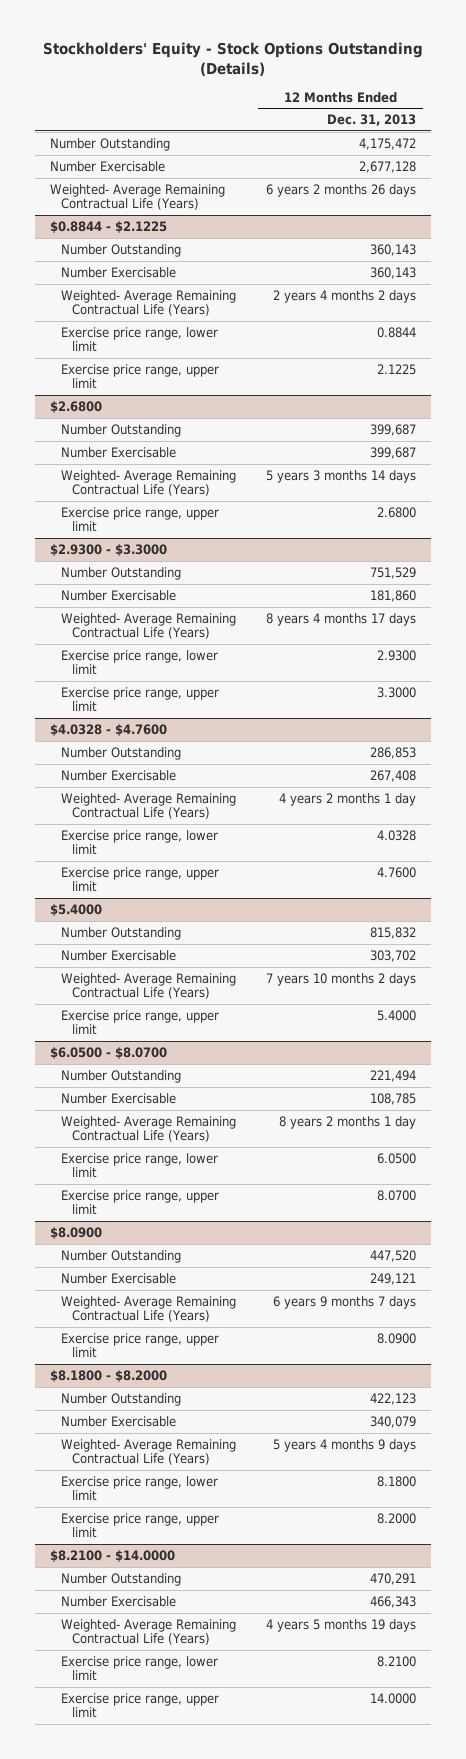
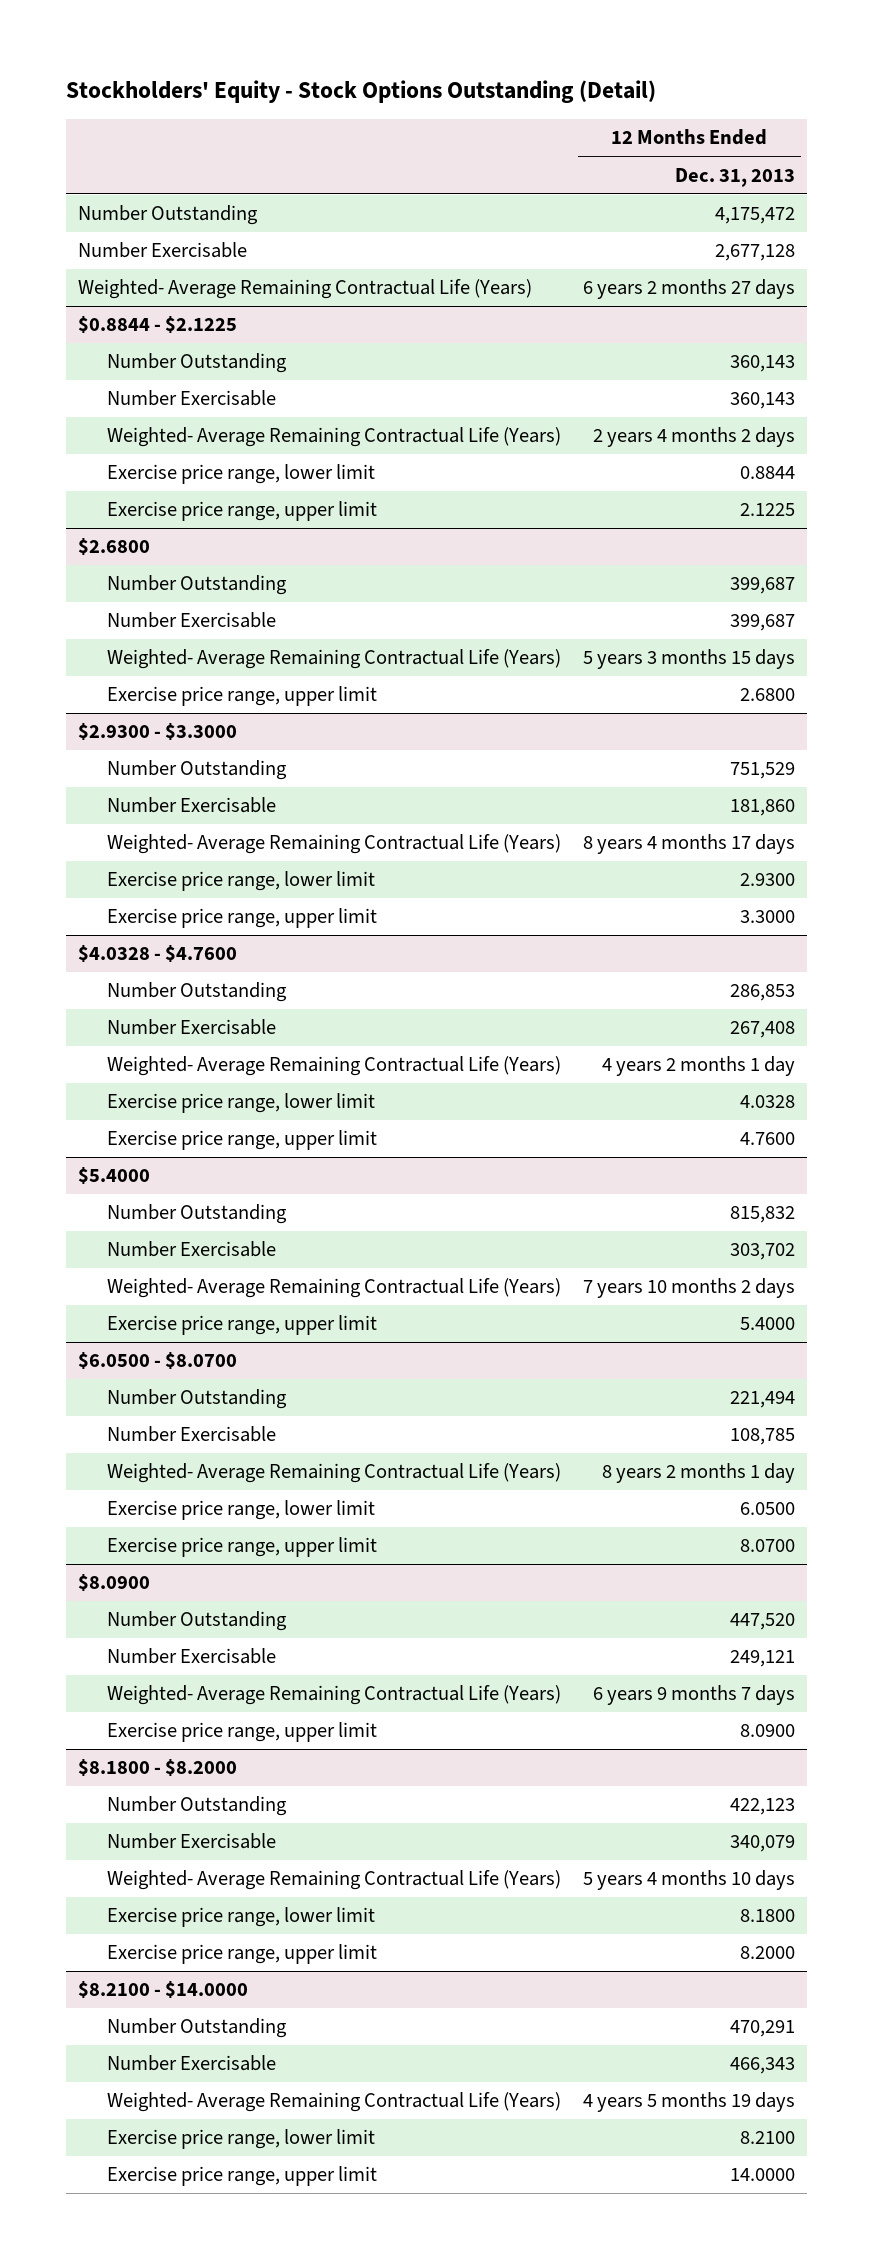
- Stockholders' Equity - Stock Options Outstanding (Details)
+ Stockholders' Equity - Stock Options Outstanding (Detail)
- Weighted- Average Remaining Contractual Life (Years) | 6 years 2 months 26 days
+ Weighted- Average Remaining Contractual Life (Years) | 6 years 2 months 27 days
@ $2.6800
- Weighted- Average Remaining Contractual Life (Years) | 5 years 3 months 14 days
+ Weighted- Average Remaining Contractual Life (Years) | 5 years 3 months 15 days
@ $8.1800 - $8.2000
- Weighted- Average Remaining Contractual Life (Years) | 5 years 4 months 9 days
+ Weighted- Average Remaining Contractual Life (Years) | 5 years 4 months 10 days

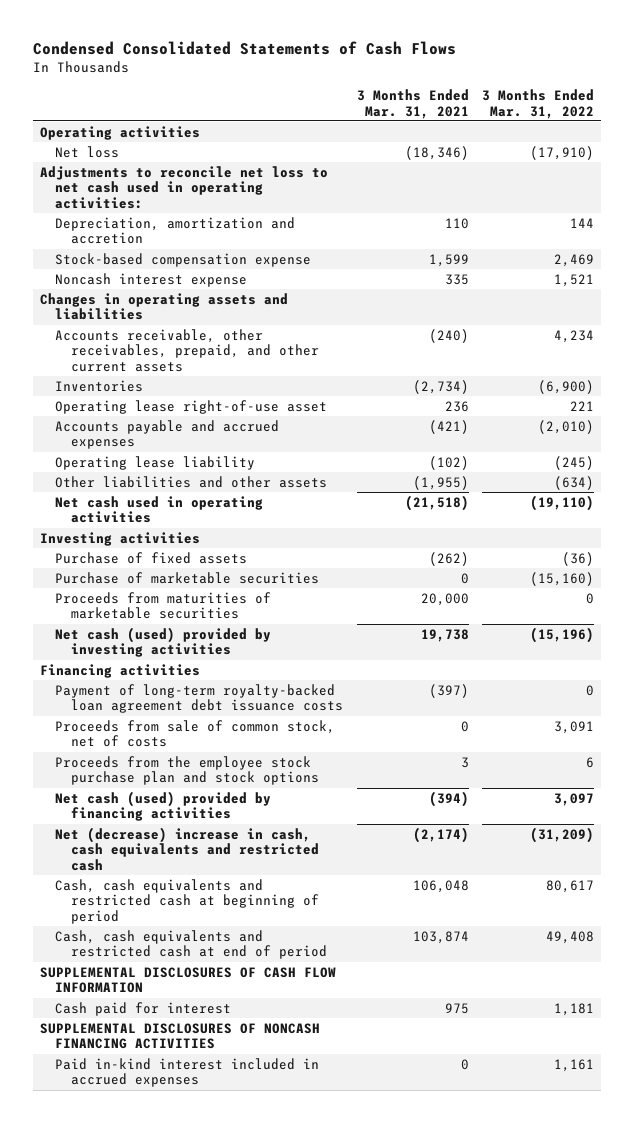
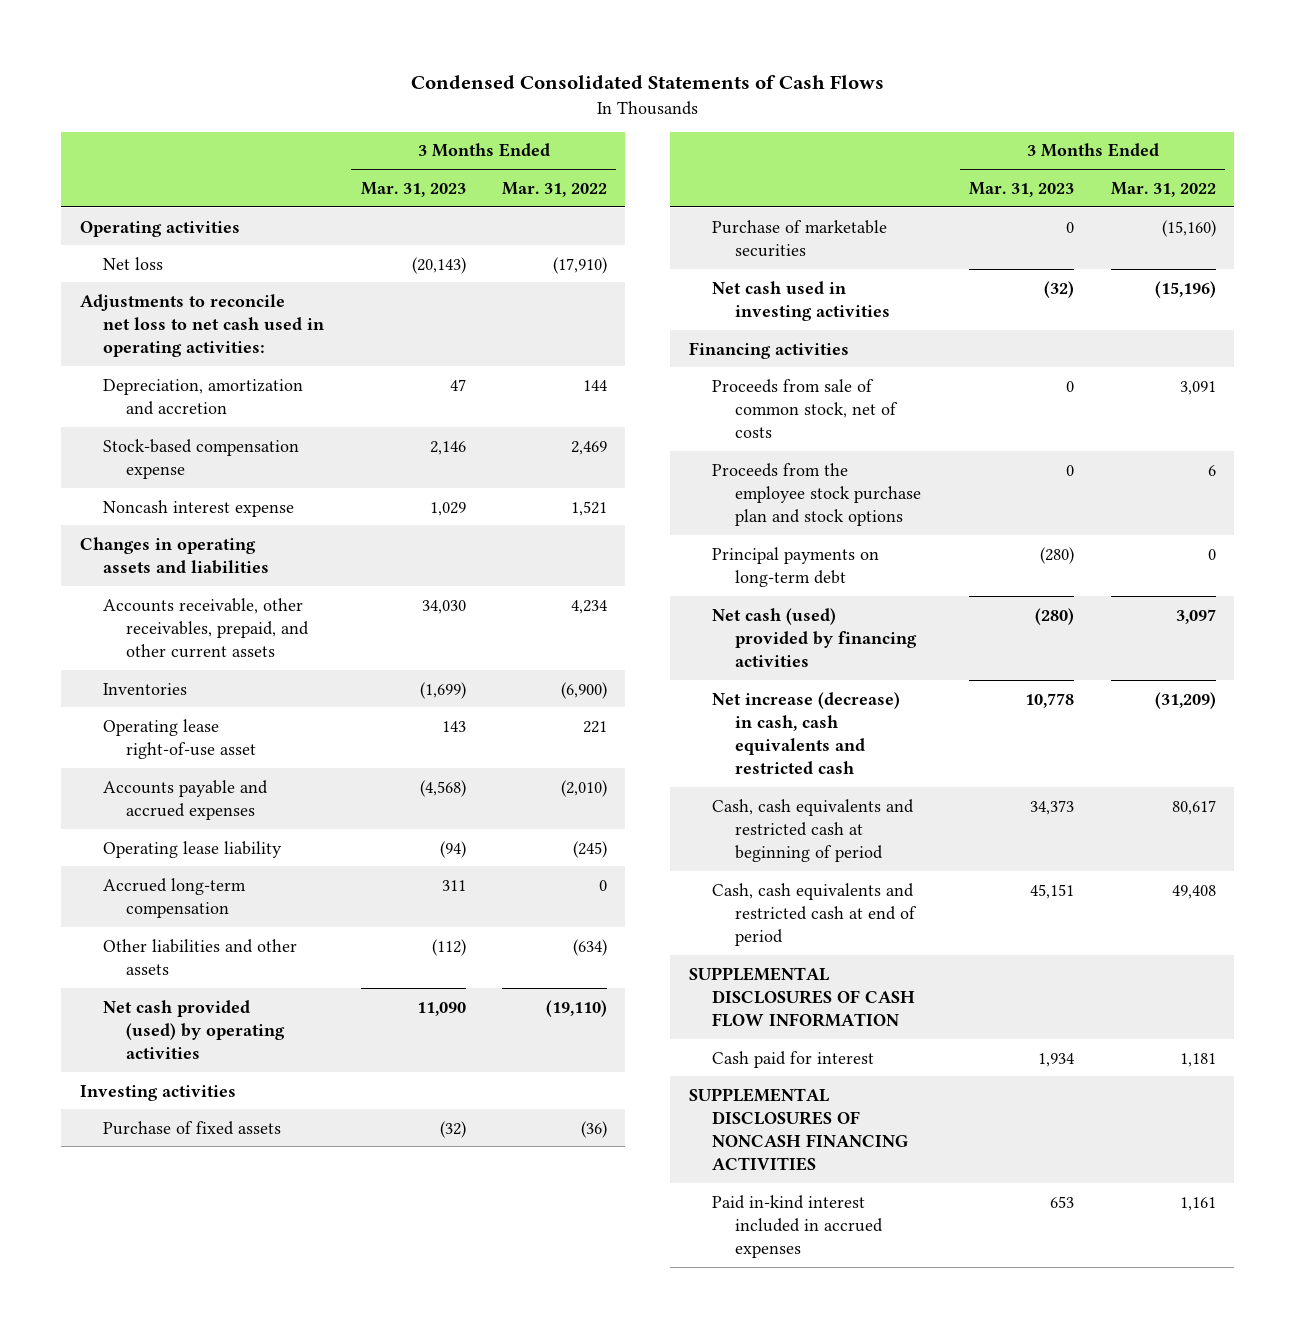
- | 3 Months Ended Mar. 31, 2021 | 3 Months Ended Mar. 31, 2022
+ | 3 Months Ended Mar. 31, 2023 | 3 Months Ended Mar. 31, 2022
+ Accrued long-term compensation | 311 | 0
- Net cash used in operating activities | (21,518) | (19,110)
+ Net cash provided (used) by operating activities | 11,090 | (19,110)
- Proceeds from maturities of marketable securities | 20,000 | 0
- Net cash (used) provided by investing activities | 19,738 | (15,196)
+ Net cash used in investing activities | (32) | (15,196)
- Payment of long-term royalty-backed loan agreement debt issuance costs | (397) | 0
+ Principal payments on long-term debt | (280) | 0
- Net (decrease) increase in cash, cash equivalents and restricted cash | (2,174) | (31,209)
+ Net increase (decrease) in cash, cash equivalents and restricted cash | 10,778 | (31,209)

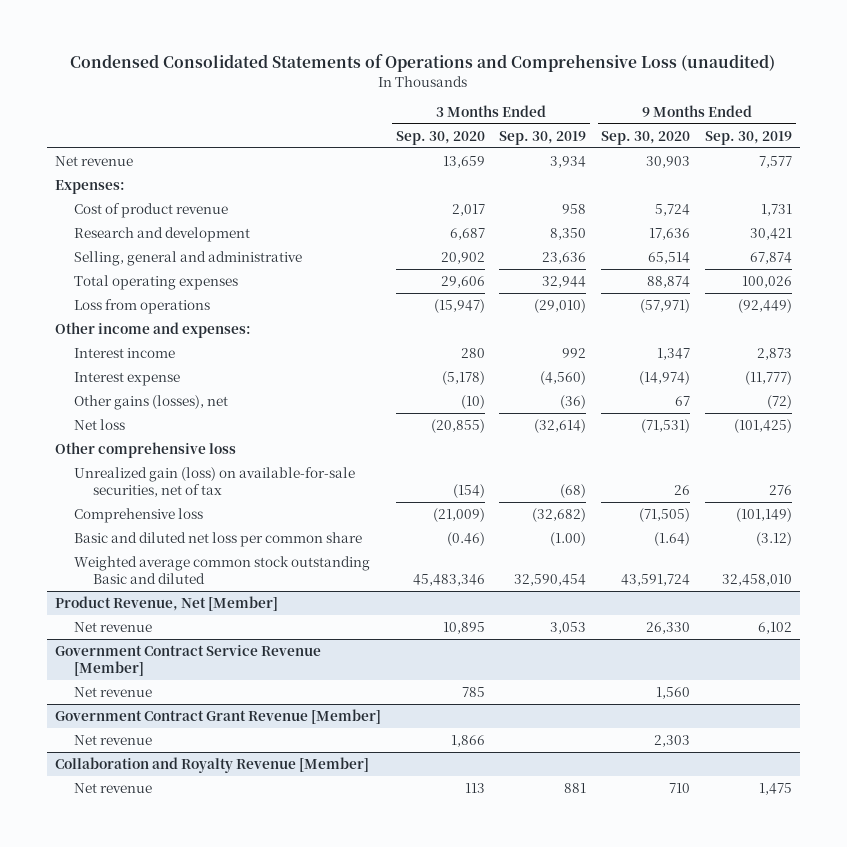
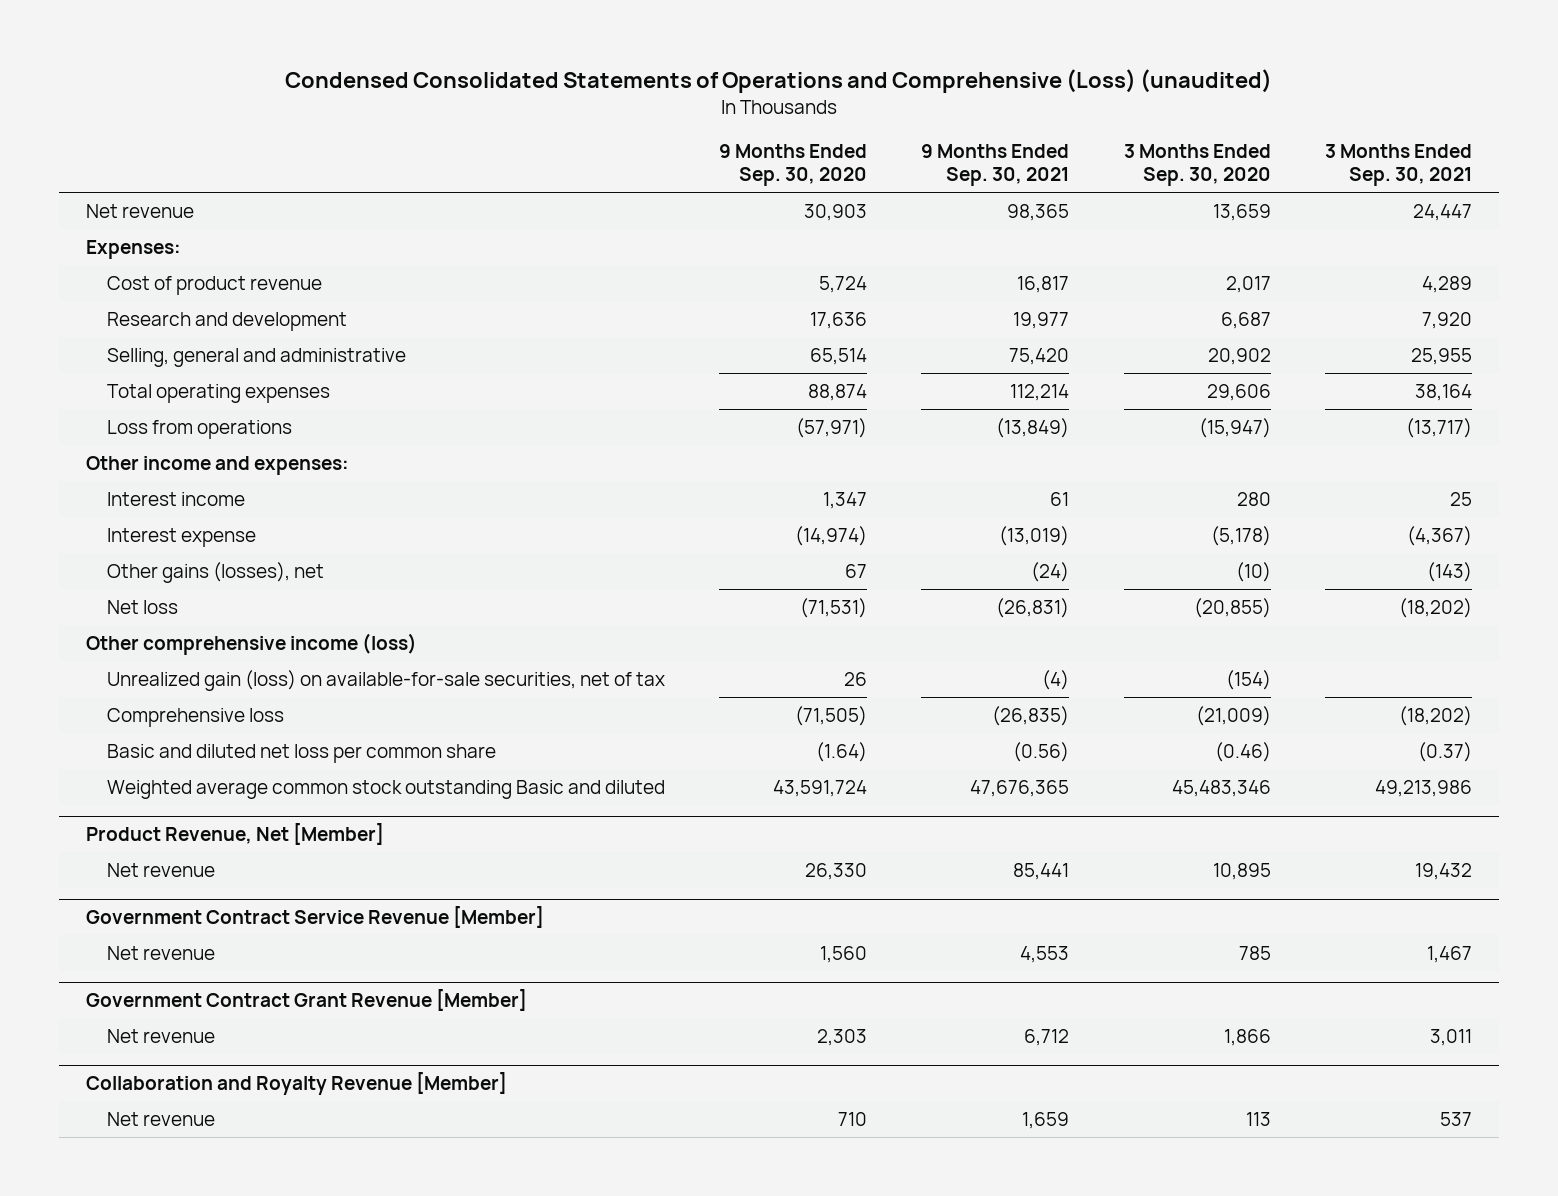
- Condensed Consolidated Statements of Operations and Comprehensive Loss (unaudited)
+ Condensed Consolidated Statements of Operations and Comprehensive (Loss) (unaudited)
- | 3 Months Ended Sep. 30, 2020 | 3 Months Ended Sep. 30, 2019 | 9 Months Ended Sep. 30, 2020 | 9 Months Ended Sep. 30, 2019
+ | 9 Months Ended Sep. 30, 2020 | 9 Months Ended Sep. 30, 2021 | 3 Months Ended Sep. 30, 2020 | 3 Months Ended Sep. 30, 2021
- Other comprehensive loss
+ Other comprehensive income (loss)

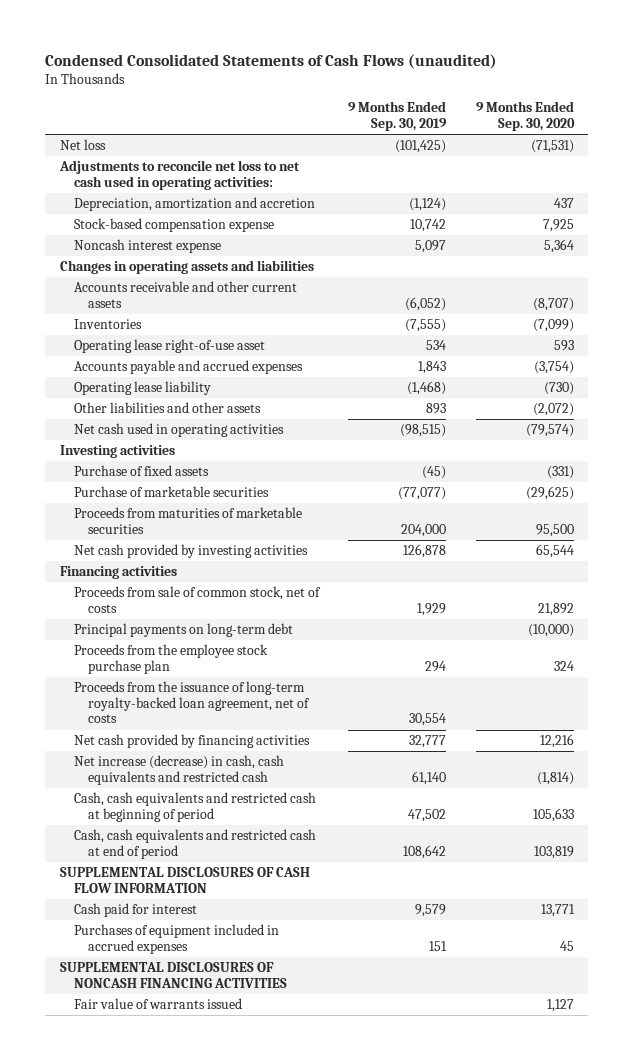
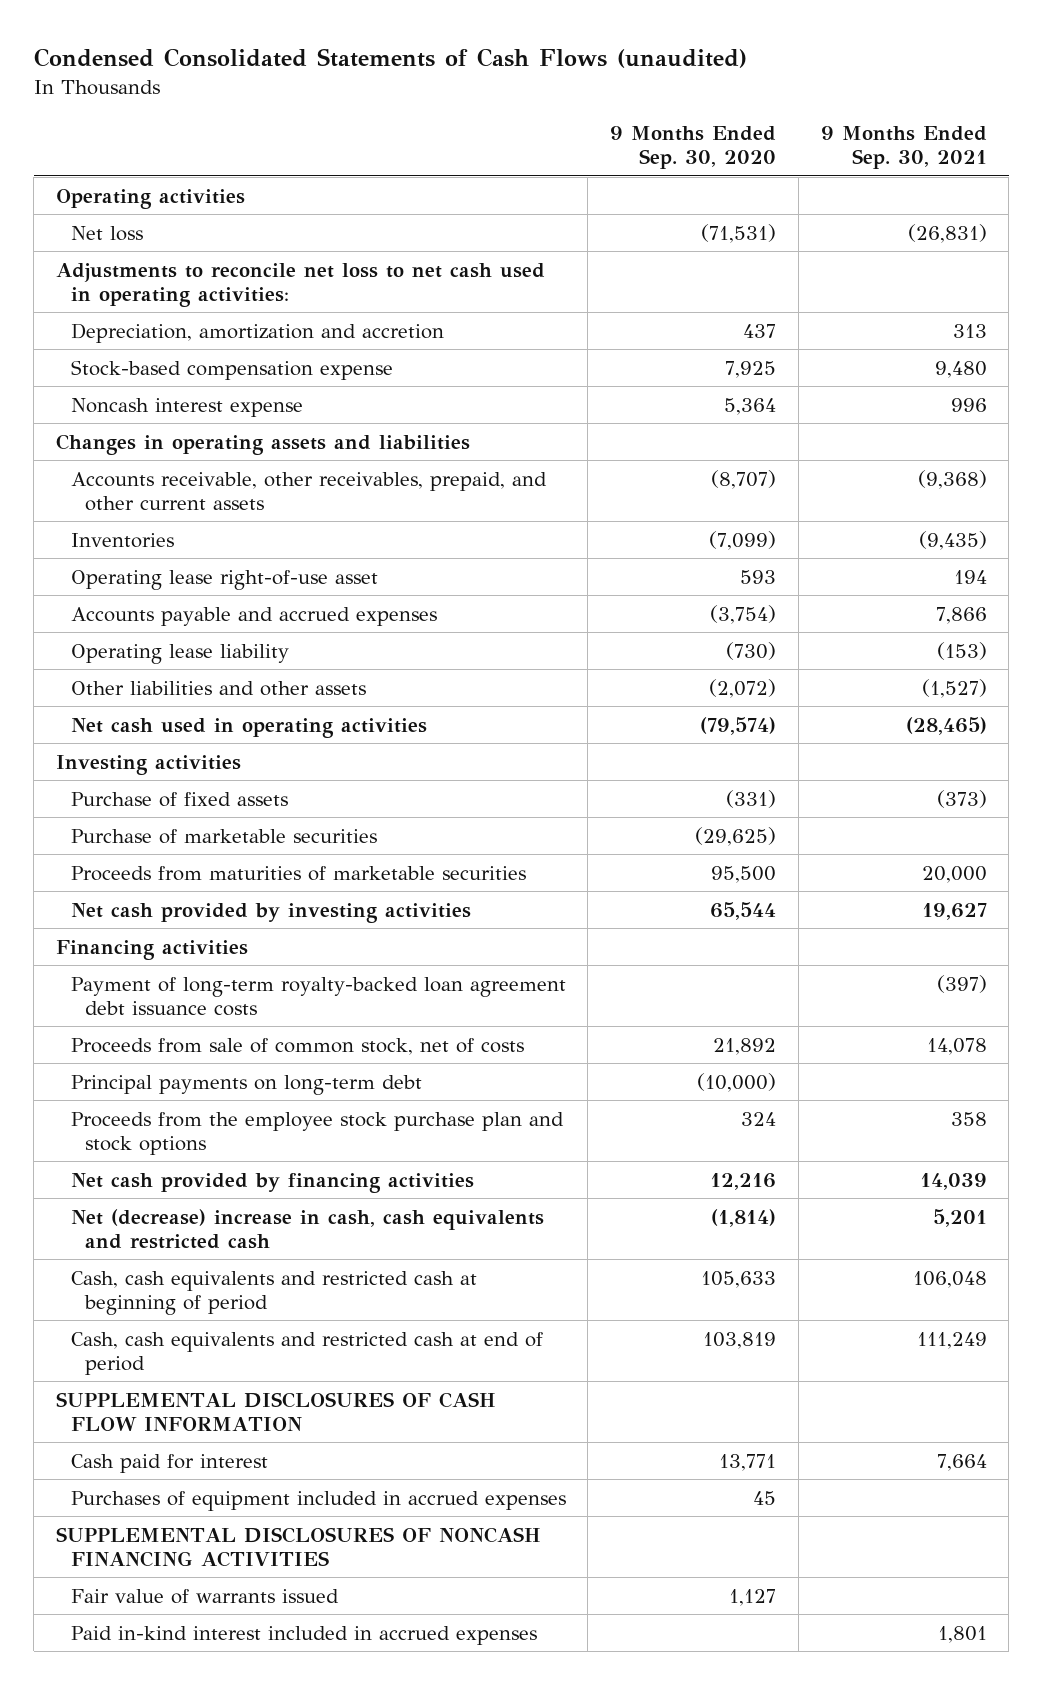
- | 9 Months Ended Sep. 30, 2019 | 9 Months Ended Sep. 30, 2020
+ | 9 Months Ended Sep. 30, 2020 | 9 Months Ended Sep. 30, 2021
+ Operating activities
- Accounts receivable and other current assets | (6,052) | (8,707)
+ Accounts receivable, other receivables, prepaid, and other current assets | (8,707) | (9,368)
+ Payment of long-term royalty-backed loan agreement debt issuance costs | | (397)
- Proceeds from the employee stock purchase plan | 294 | 324
- Proceeds from the issuance of long-term royalty-backed loan agreement, net of costs | 30,554 |
+ Proceeds from the employee stock purchase plan and stock options | 324 | 358
- Net increase (decrease) in cash, cash equivalents and restricted cash | 61,140 | (1,814)
+ Net (decrease) increase in cash, cash equivalents and restricted cash | (1,814) | 5,201
+ Paid in-kind interest included in accrued expenses | | 1,801

